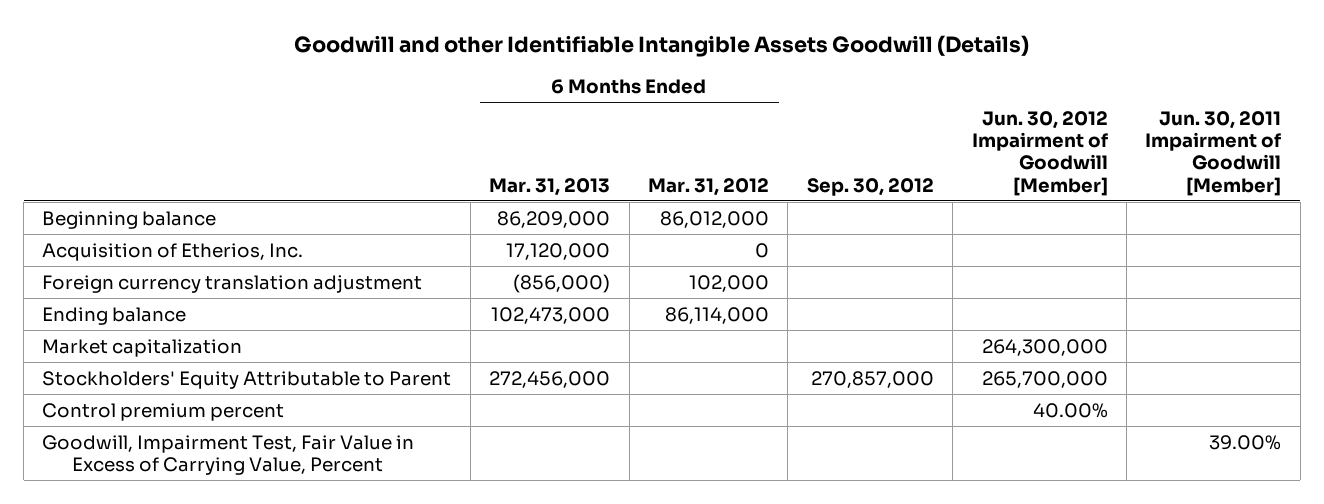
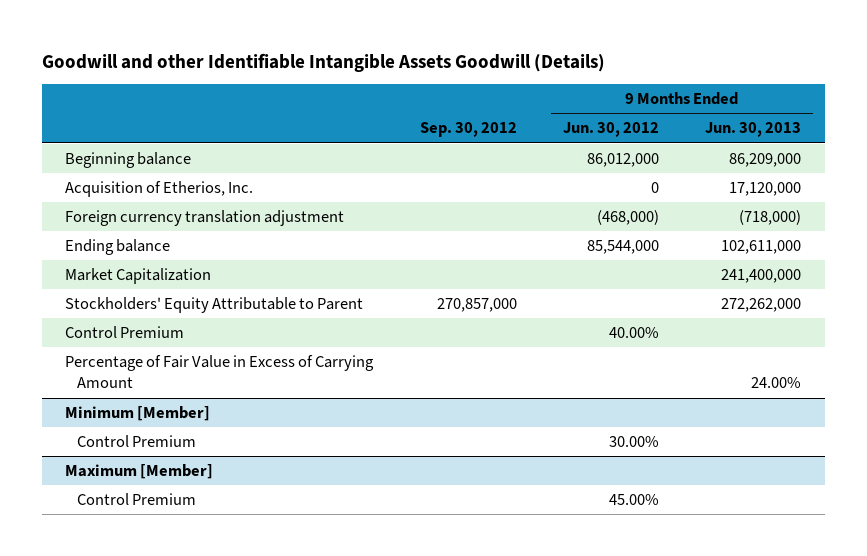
- | 6 Months Ended Mar. 31, 2013 | 6 Months Ended Mar. 31, 2012 | Sep. 30, 2012 | Jun. 30, 2012 Impairment of Goodwill [Member] | Jun. 30, 2011 Impairment of Goodwill [Member]
+ | Sep. 30, 2012 | 9 Months Ended Jun. 30, 2012 | 9 Months Ended Jun. 30, 2013
- Market capitalization | | | | 264,300,000 |
+ Market Capitalization | | | 241,400,000
- Control premium percent | | | | 40.00% |
- Goodwill, Impairment Test, Fair Value in Excess of Carrying Value, Percent | | | | | 39.00%
+ Control Premium | | 40.00% |
+ Percentage of Fair Value in Excess of Carrying Amount | | | 24.00%
+ Minimum [Member]
+ Control Premium | | 30.00% |
+ Maximum [Member]
+ Control Premium | | 45.00% |

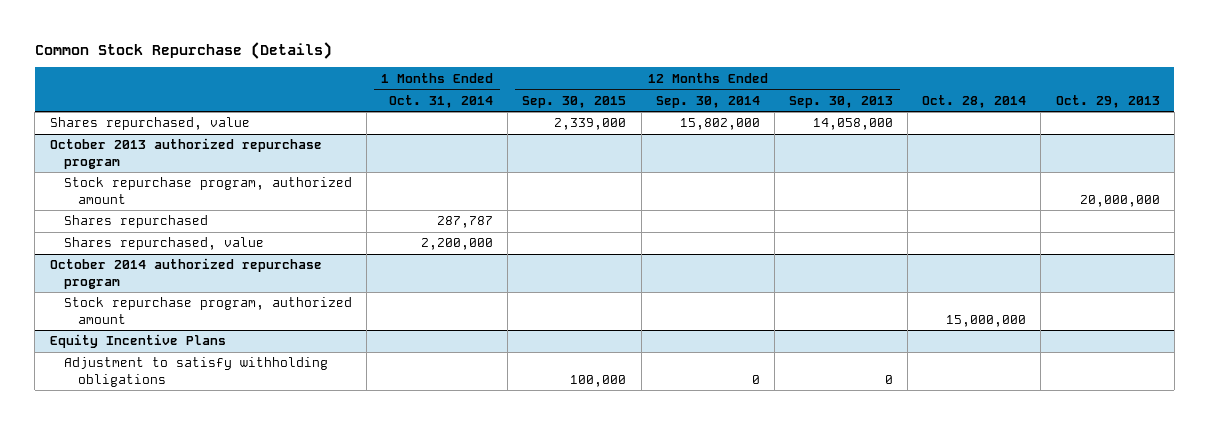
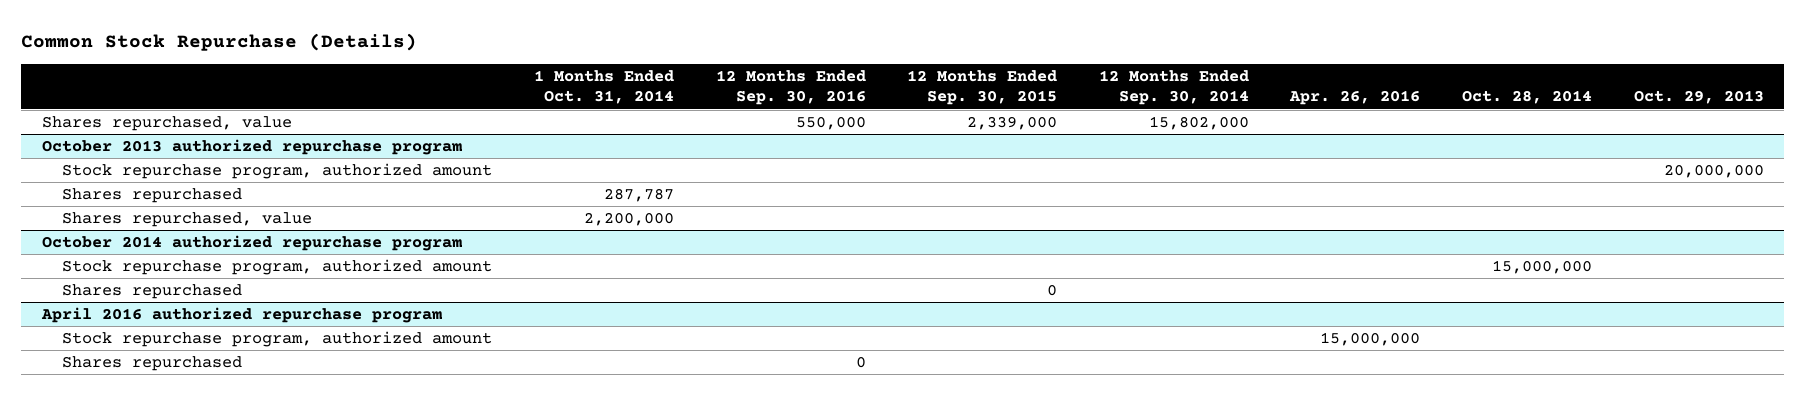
- | 1 Months Ended Oct. 31, 2014 | 12 Months Ended Sep. 30, 2015 | 12 Months Ended Sep. 30, 2014 | 12 Months Ended Sep. 30, 2013 | Oct. 28, 2014 | Oct. 29, 2013
+ | 1 Months Ended Oct. 31, 2014 | 12 Months Ended Sep. 30, 2016 | 12 Months Ended Sep. 30, 2015 | 12 Months Ended Sep. 30, 2014 | Apr. 26, 2016 | Oct. 28, 2014 | Oct. 29, 2013
- Equity Incentive Plans
- Adjustment to satisfy withholding obligations | | 100,000 | 0 | 0 | |
@ October 2014 authorized repurchase program
+ Shares repurchased | | | 0 | | | |
+ April 2016 authorized repurchase program
+ Stock repurchase program, authorized amount | | | | | 15,000,000 | |
+ Shares repurchased | | 0 | | | | |

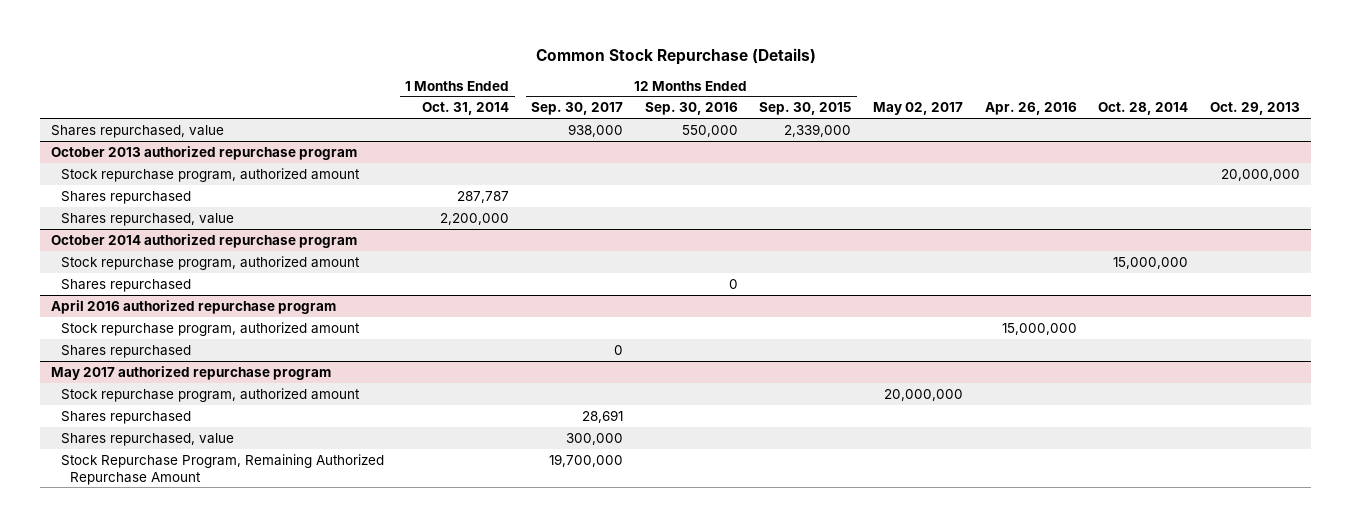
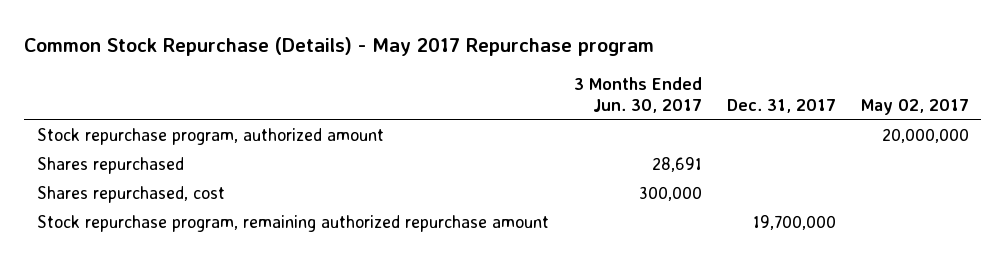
- Common Stock Repurchase (Details)
+ Common Stock Repurchase (Details) - May 2017 Repurchase program
- | 1 Months Ended Oct. 31, 2014 | 12 Months Ended Sep. 30, 2017 | 12 Months Ended Sep. 30, 2016 | 12 Months Ended Sep. 30, 2015 | May 02, 2017 | Apr. 26, 2016 | Oct. 28, 2014 | Oct. 29, 2013
+ | 3 Months Ended Jun. 30, 2017 | Dec. 31, 2017 | May 02, 2017
- Shares repurchased, value | | 938,000 | 550,000 | 2,339,000 | | | |
- October 2013 authorized repurchase program
- Stock repurchase program, authorized amount | | | | | | | | 20,000,000
- Shares repurchased | 287,787 | | | | | | |
- Shares repurchased, value | 2,200,000 | | | | | | |
- October 2014 authorized repurchase program
- Stock repurchase program, authorized amount | | | | | | | 15,000,000 |
- Shares repurchased | | | 0 | | | | |
- April 2016 authorized repurchase program
- Stock repurchase program, authorized amount | | | | | | 15,000,000 | |
- Shares repurchased | | 0 | | | | | |
- May 2017 authorized repurchase program
- Stock repurchase program, authorized amount | | | | | 20,000,000 | | |
- Shares repurchased | | 28,691 | | | | | |
- Shares repurchased, value | | 300,000 | | | | | |
- Stock Repurchase Program, Remaining Authorized Repurchase Amount | | 19,700,000 | | | | | |
+ Stock repurchase program, authorized amount | | | 20,000,000
+ Shares repurchased | 28,691 | |
+ Shares repurchased, cost | 300,000 | |
+ Stock repurchase program, remaining authorized repurchase amount | | 19,700,000 |

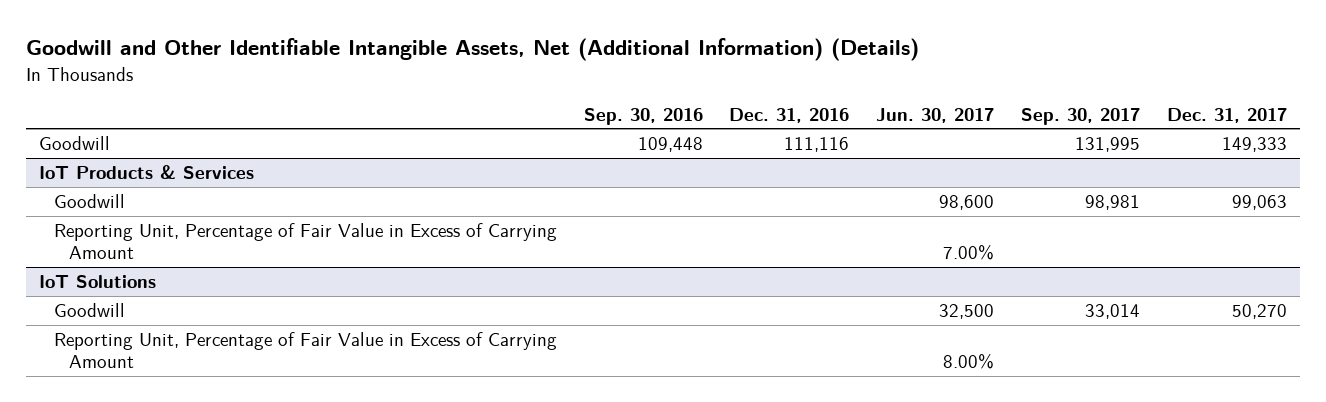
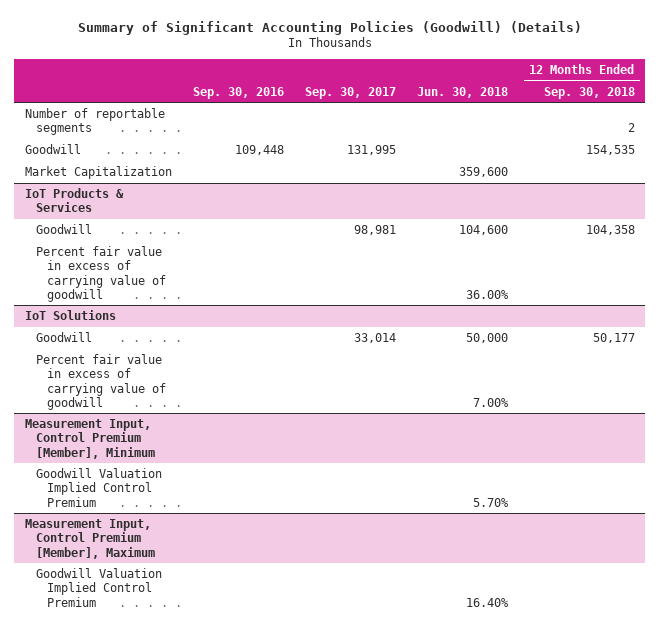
- Goodwill and Other Identifiable Intangible Assets, Net (Additional Information) (Details)
+ Summary of Significant Accounting Policies (Goodwill) (Details)
- | Sep. 30, 2016 | Dec. 31, 2016 | Jun. 30, 2017 | Sep. 30, 2017 | Dec. 31, 2017
+ | Sep. 30, 2016 | Sep. 30, 2017 | Jun. 30, 2018 | 12 Months Ended Sep. 30, 2018
+ Number of reportable segments | | | | 2
+ Market Capitalization | | | 359,600 |
@ IoT Products & Services
- Reporting Unit, Percentage of Fair Value in Excess of Carrying Amount | | | 7.00% | |
+ Percent fair value in excess of carrying value of goodwill | | | 36.00% |
@ IoT Solutions
- Reporting Unit, Percentage of Fair Value in Excess of Carrying Amount | | | 8.00% | |
+ Percent fair value in excess of carrying value of goodwill | | | 7.00% |
+ Measurement Input, Control Premium [Member], Minimum
+ Goodwill Valuation Implied Control Premium | | | 5.70% |
+ Measurement Input, Control Premium [Member], Maximum
+ Goodwill Valuation Implied Control Premium | | | 16.40% |

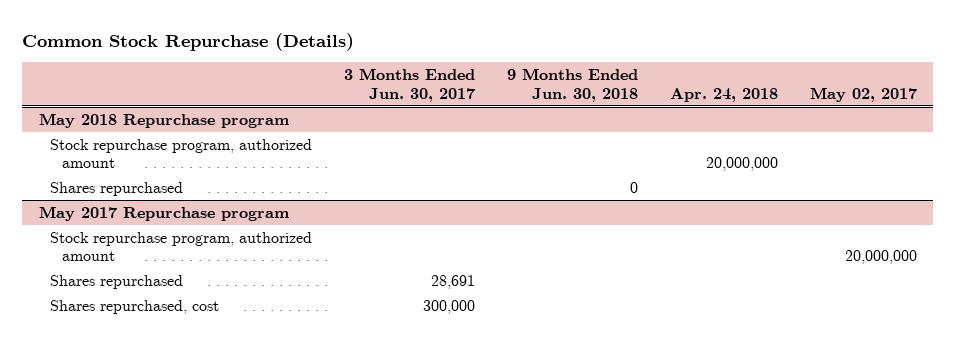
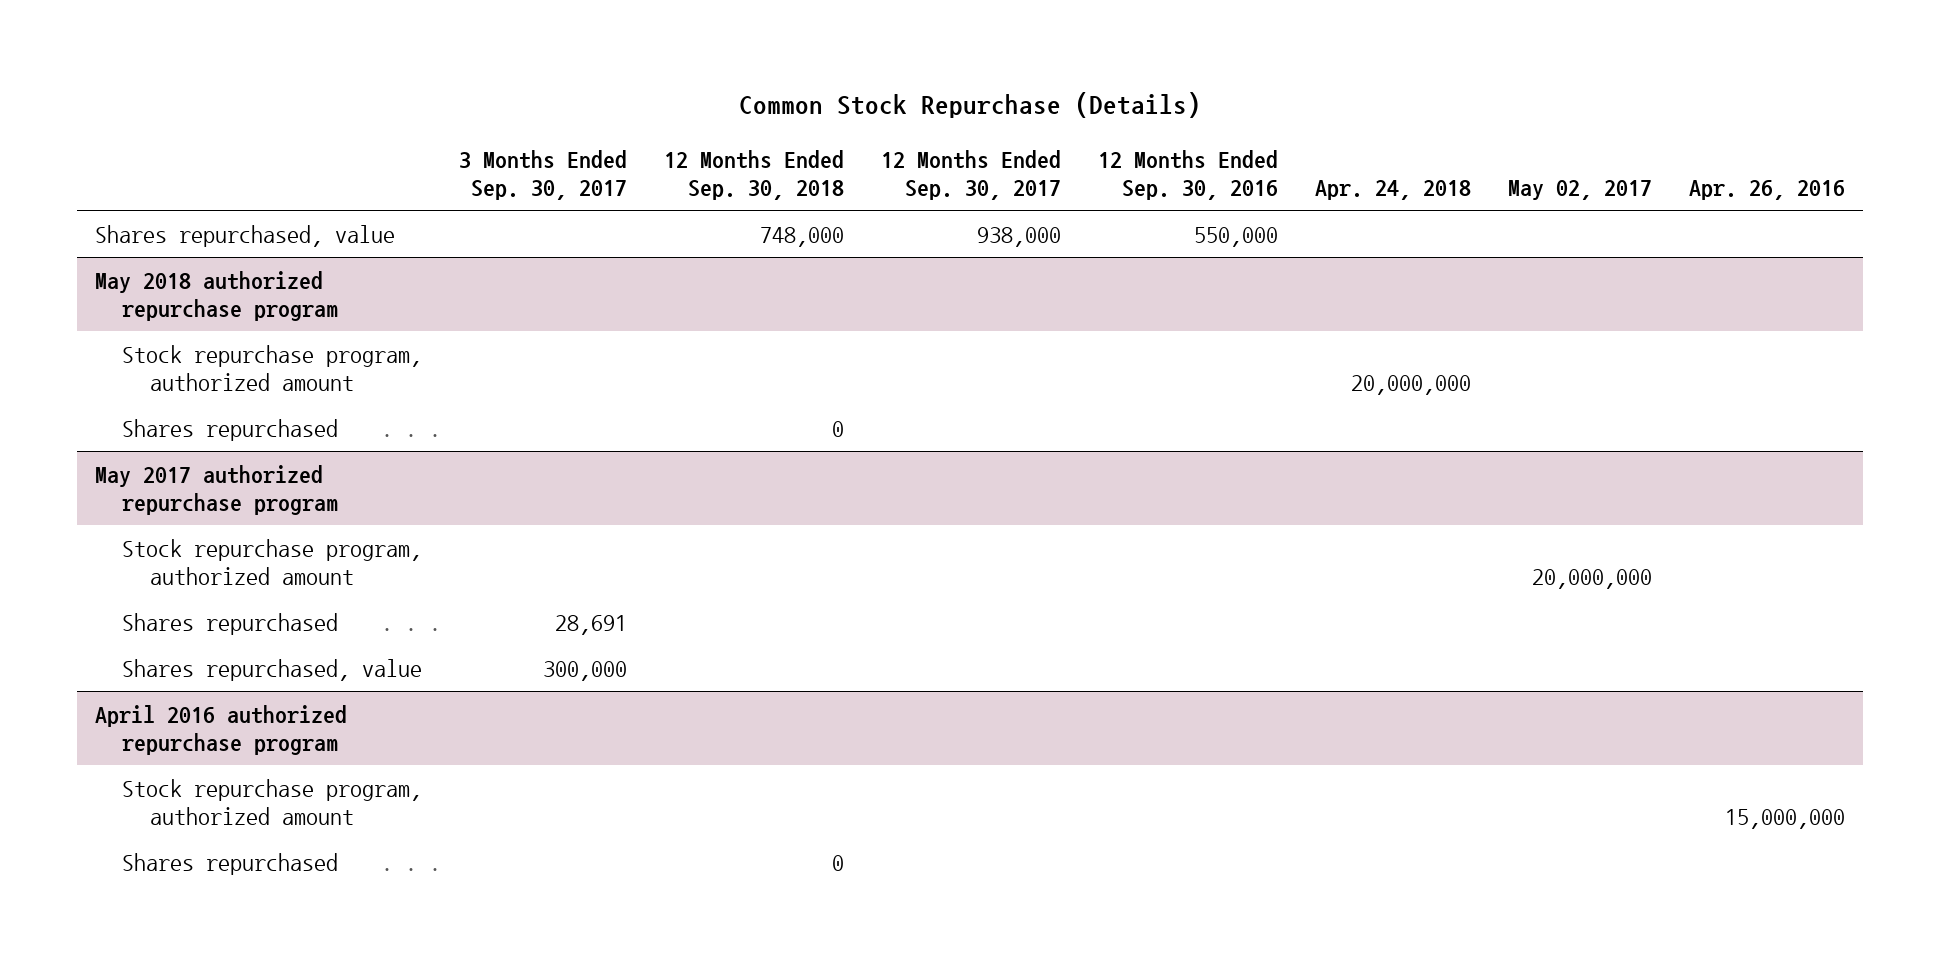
- | 3 Months Ended Jun. 30, 2017 | 9 Months Ended Jun. 30, 2018 | Apr. 24, 2018 | May 02, 2017
+ | 3 Months Ended Sep. 30, 2017 | 12 Months Ended Sep. 30, 2018 | 12 Months Ended Sep. 30, 2017 | 12 Months Ended Sep. 30, 2016 | Apr. 24, 2018 | May 02, 2017 | Apr. 26, 2016
- May 2018 Repurchase program
+ Shares repurchased, value | | 748,000 | 938,000 | 550,000 | | |
+ May 2018 authorized repurchase program
- May 2017 Repurchase program
+ May 2017 authorized repurchase program
- Shares repurchased, cost | 300,000 | | |
+ Shares repurchased, value | 300,000 | | | | | |
+ April 2016 authorized repurchase program
+ Stock repurchase program, authorized amount | | | | | | | 15,000,000
+ Shares repurchased | | 0 | | | | |

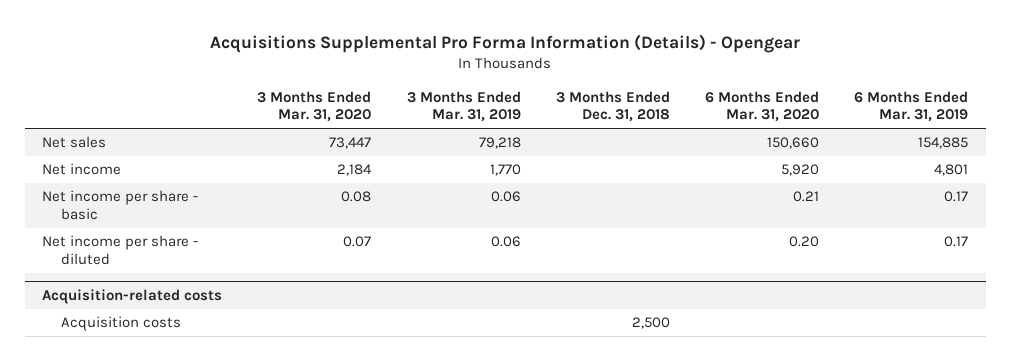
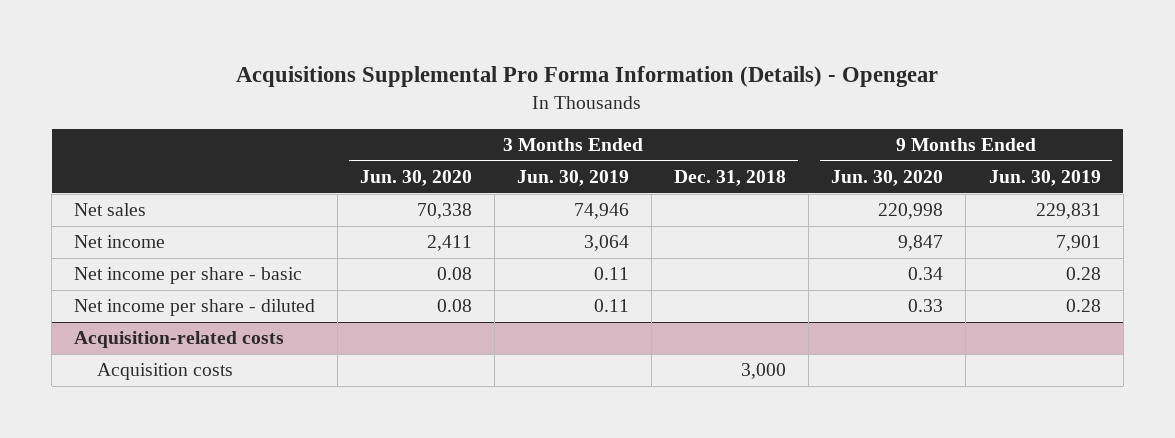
- | 3 Months Ended Mar. 31, 2020 | 3 Months Ended Mar. 31, 2019 | 3 Months Ended Dec. 31, 2018 | 6 Months Ended Mar. 31, 2020 | 6 Months Ended Mar. 31, 2019
+ | 3 Months Ended Jun. 30, 2020 | 3 Months Ended Jun. 30, 2019 | 3 Months Ended Dec. 31, 2018 | 9 Months Ended Jun. 30, 2020 | 9 Months Ended Jun. 30, 2019
@ Acquisition-related costs
- Acquisition costs | | | 2,500 | |
+ Acquisition costs | | | 3,000 | |

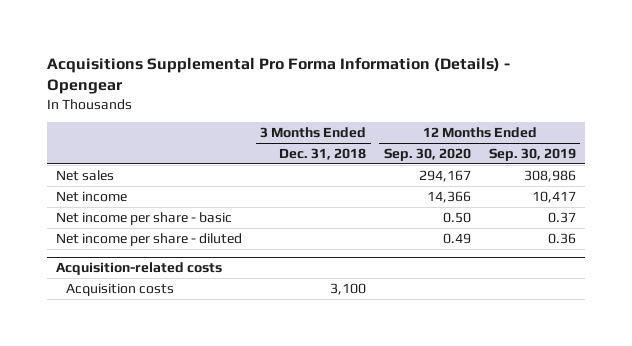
- | 3 Months Ended Jun. 30, 2020 | 3 Months Ended Jun. 30, 2019 | 3 Months Ended Dec. 31, 2018 | 9 Months Ended Jun. 30, 2020 | 9 Months Ended Jun. 30, 2019
+ | 3 Months Ended Dec. 31, 2018 | 12 Months Ended Sep. 30, 2020 | 12 Months Ended Sep. 30, 2019
@ Acquisition-related costs
- Acquisition costs | | | 3,000 | |
+ Acquisition costs | 3,100 | |

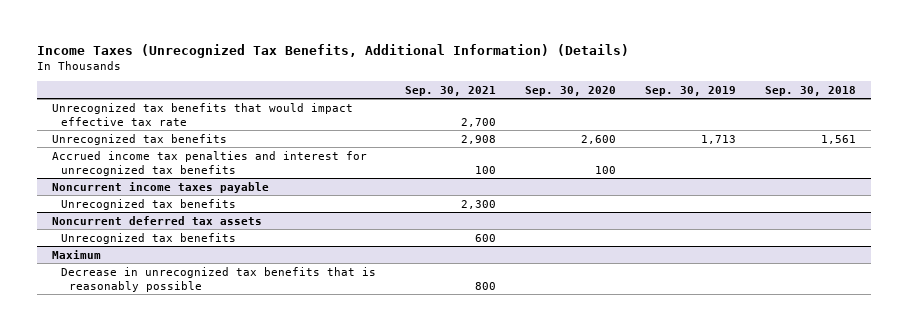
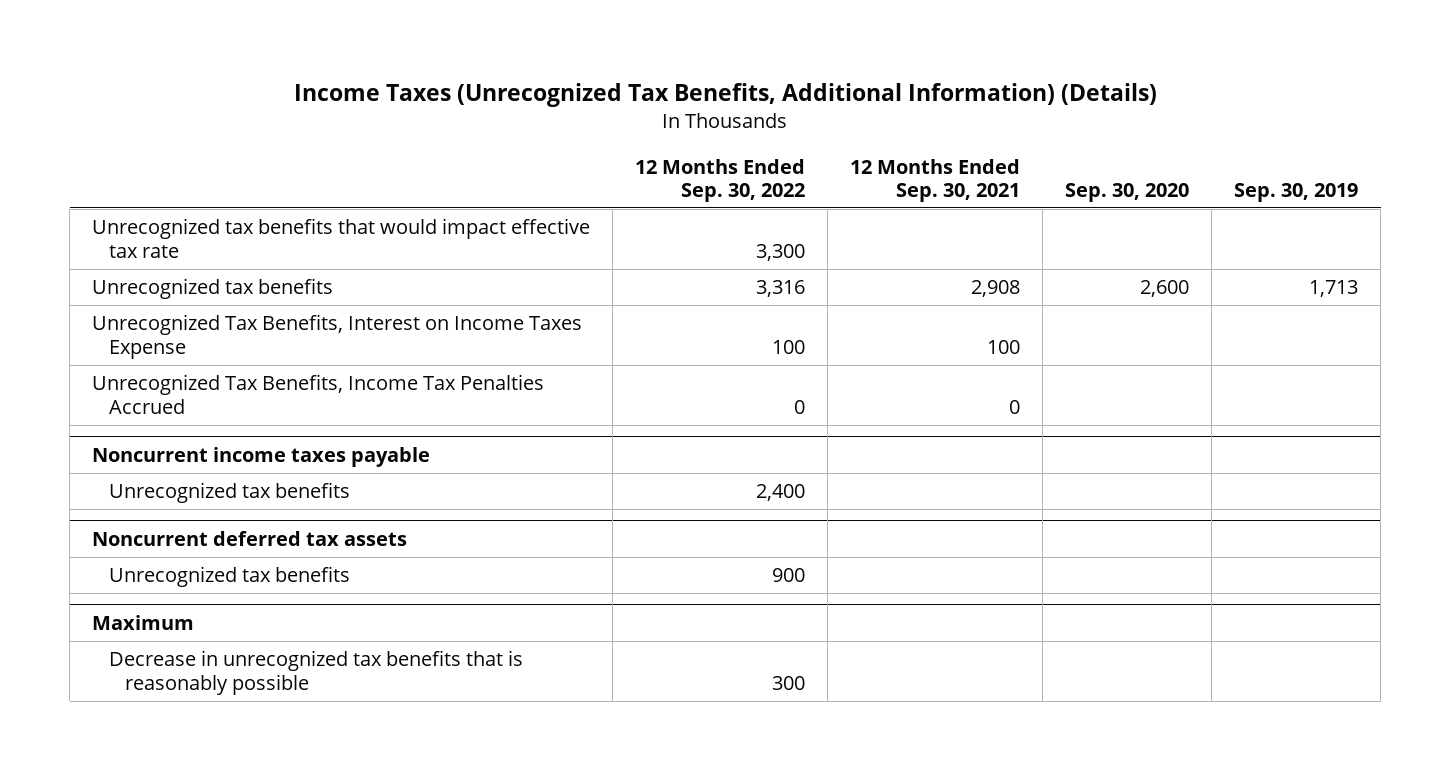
- | Sep. 30, 2021 | Sep. 30, 2020 | Sep. 30, 2019 | Sep. 30, 2018
+ | 12 Months Ended Sep. 30, 2022 | 12 Months Ended Sep. 30, 2021 | Sep. 30, 2020 | Sep. 30, 2019
- Accrued income tax penalties and interest for unrecognized tax benefits | 100 | 100 | |
+ Unrecognized Tax Benefits, Interest on Income Taxes Expense | 100 | 100 | |
+ Unrecognized Tax Benefits, Income Tax Penalties Accrued | 0 | 0 | |

